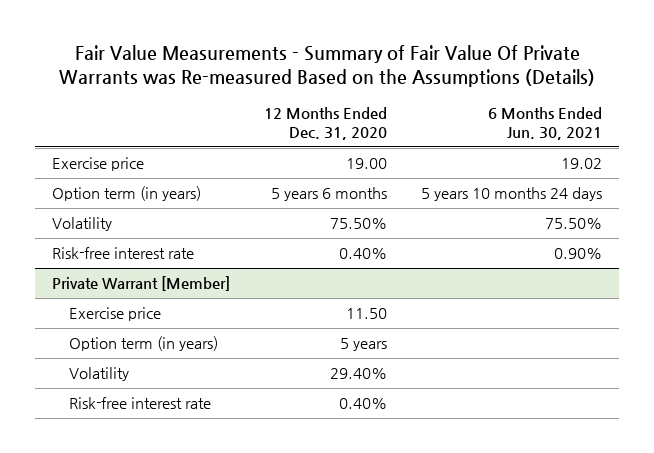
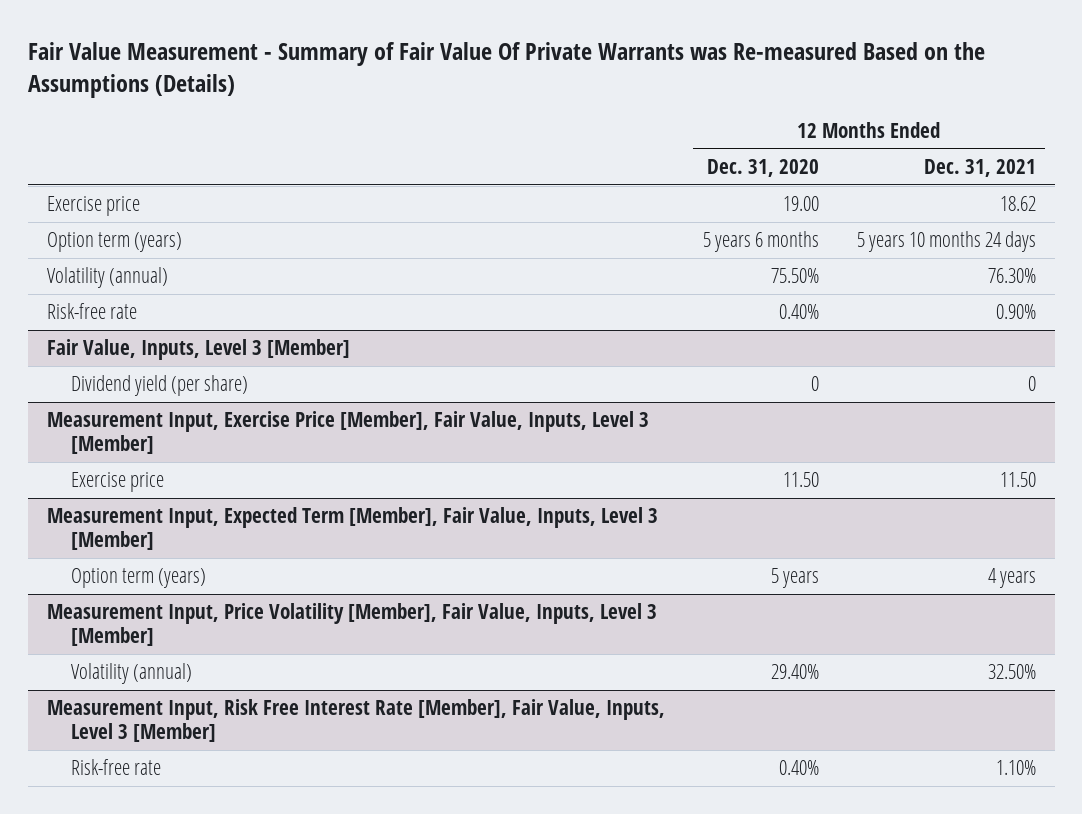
- Fair Value Measurements - Summary of Fair Value Of Private Warrants was Re-measured Based on the Assumptions (Details)
+ Fair Value Measurement - Summary of Fair Value Of Private Warrants was Re-measured Based on the Assumptions (Details)
- | 12 Months Ended Dec. 31, 2020 | 6 Months Ended Jun. 30, 2021
+ | 12 Months Ended Dec. 31, 2020 | 12 Months Ended Dec. 31, 2021
- Option term (in years) | 5 years 6 months | 5 years 10 months 24 days
- Volatility | 75.50% | 75.50%
- Risk-free interest rate | 0.40% | 0.90%
- Private Warrant [Member]
+ Option term (years) | 5 years 6 months | 5 years 10 months 24 days
+ Volatility (annual) | 75.50% | 76.30%
+ Risk-free rate | 0.40% | 0.90%
+ Fair Value, Inputs, Level 3 [Member]
+ Dividend yield (per share) | 0 | 0
+ Measurement Input, Exercise Price [Member], Fair Value, Inputs, Level 3 [Member]
- Option term (in years) | 5 years |
- Volatility | 29.40% |
- Risk-free interest rate | 0.40% |
+ Measurement Input, Expected Term [Member], Fair Value, Inputs, Level 3 [Member]
+ Option term (years) | 5 years | 4 years
+ Measurement Input, Price Volatility [Member], Fair Value, Inputs, Level 3 [Member]
+ Volatility (annual) | 29.40% | 32.50%
+ Measurement Input, Risk Free Interest Rate [Member], Fair Value, Inputs, Level 3 [Member]
+ Risk-free rate | 0.40% | 1.10%

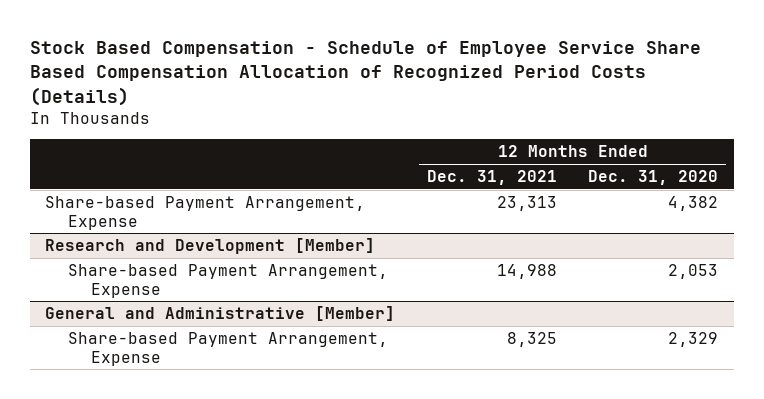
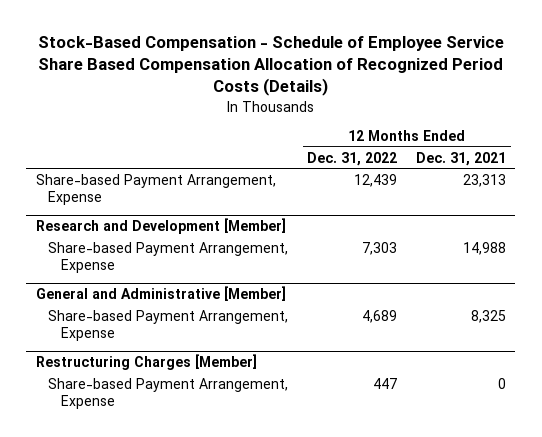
- Stock Based Compensation - Schedule of Employee Service Share Based Compensation Allocation of Recognized Period Costs (Details)
+ Stock-Based Compensation - Schedule of Employee Service Share Based Compensation Allocation of Recognized Period Costs (Details)
- | 12 Months Ended Dec. 31, 2021 | 12 Months Ended Dec. 31, 2020
+ | 12 Months Ended Dec. 31, 2022 | 12 Months Ended Dec. 31, 2021
+ Restructuring Charges [Member]
+ Share-based Payment Arrangement, Expense | 447 | 0

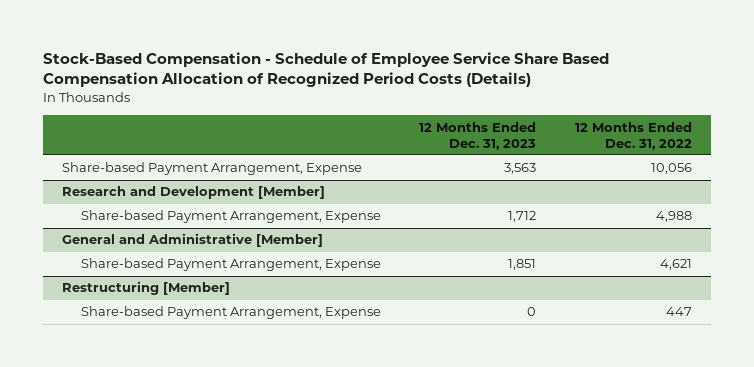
- | 12 Months Ended Dec. 31, 2022 | 12 Months Ended Dec. 31, 2021
+ | 12 Months Ended Dec. 31, 2023 | 12 Months Ended Dec. 31, 2022
- Share-based Payment Arrangement, Expense | 12,439 | 23,313
+ Share-based Payment Arrangement, Expense | 3,563 | 10,056
@ Research and Development [Member]
- Share-based Payment Arrangement, Expense | 7,303 | 14,988
+ Share-based Payment Arrangement, Expense | 1,712 | 4,988
@ General and Administrative [Member]
- Share-based Payment Arrangement, Expense | 4,689 | 8,325
- Restructuring Charges [Member]
@ General and Administrative [Member]
+ Share-based Payment Arrangement, Expense | 1,851 | 4,621
+ Restructuring [Member]

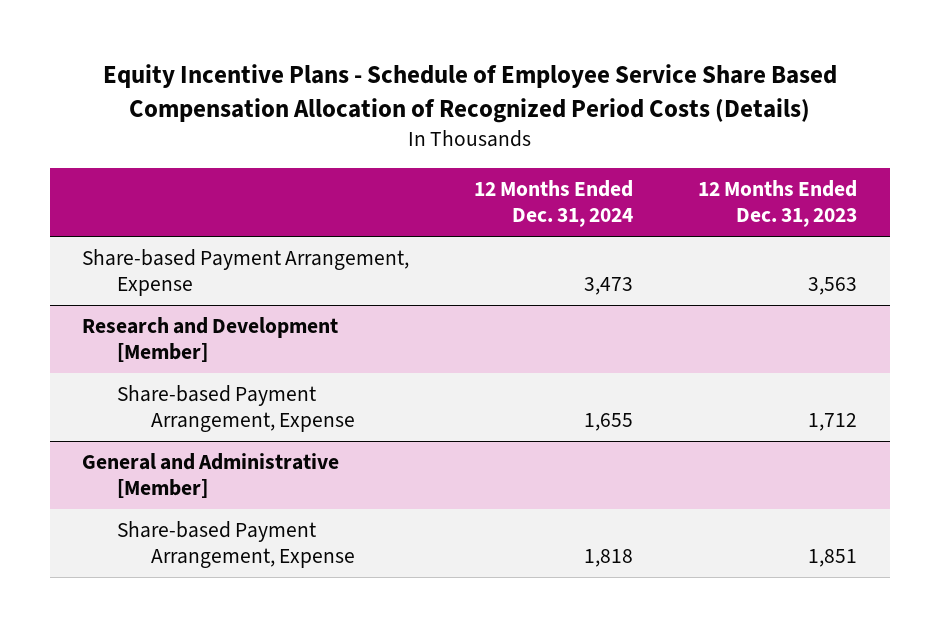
- Stock-Based Compensation - Schedule of Employee Service Share Based Compensation Allocation of Recognized Period Costs (Details)
+ Equity Incentive Plans - Schedule of Employee Service Share Based Compensation Allocation of Recognized Period Costs (Details)
- | 12 Months Ended Dec. 31, 2023 | 12 Months Ended Dec. 31, 2022
+ | 12 Months Ended Dec. 31, 2024 | 12 Months Ended Dec. 31, 2023
- Restructuring [Member]
- Share-based Payment Arrangement, Expense | 0 | 447

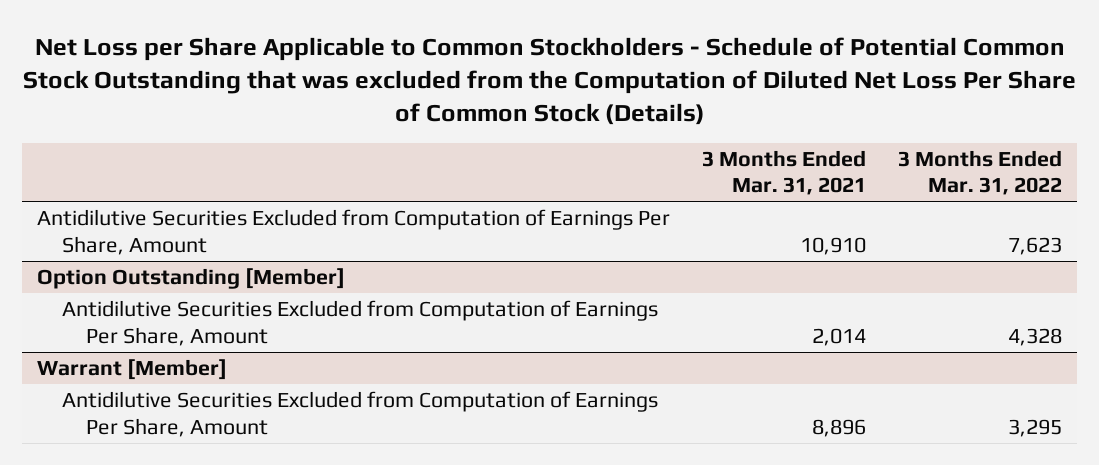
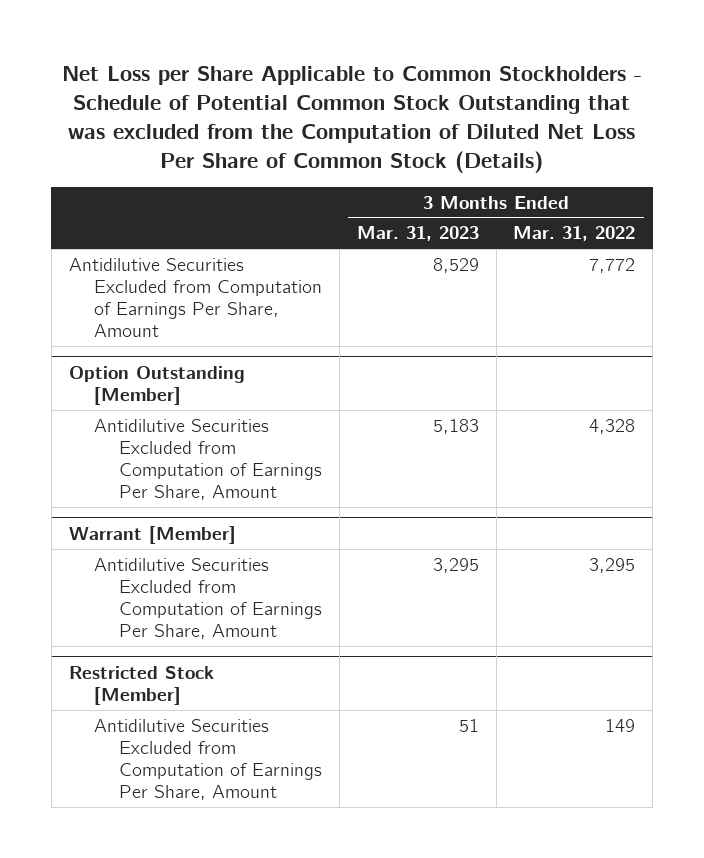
- | 3 Months Ended Mar. 31, 2021 | 3 Months Ended Mar. 31, 2022
+ | 3 Months Ended Mar. 31, 2023 | 3 Months Ended Mar. 31, 2022
- Antidilutive Securities Excluded from Computation of Earnings Per Share, Amount | 10,910 | 7,623
+ Antidilutive Securities Excluded from Computation of Earnings Per Share, Amount | 8,529 | 7,772
+ Restricted Stock [Member]
+ Antidilutive Securities Excluded from Computation of Earnings Per Share, Amount | 51 | 149

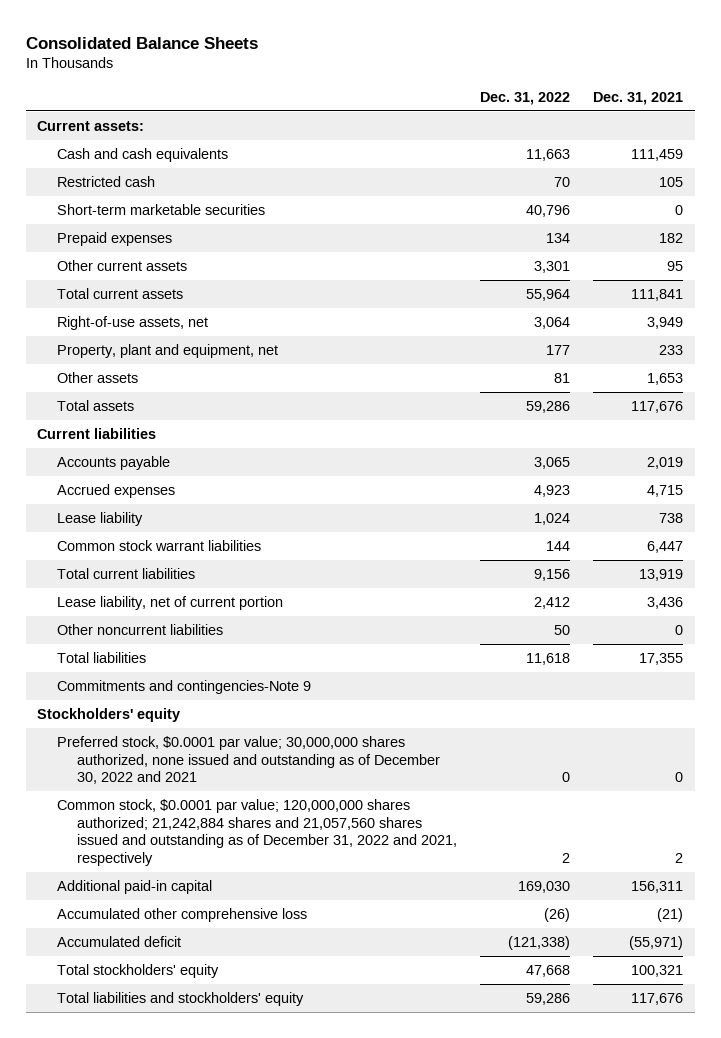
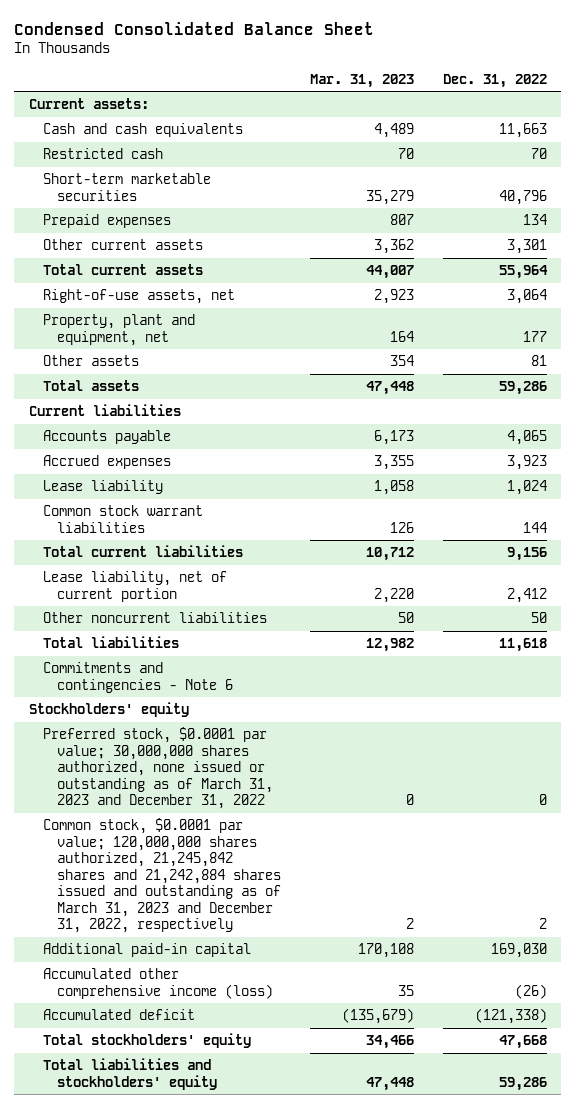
- Consolidated Balance Sheets
+ Condensed Consolidated Balance Sheet
- | Dec. 31, 2022 | Dec. 31, 2021
+ | Mar. 31, 2023 | Dec. 31, 2022
- Accounts payable | 3,065 | 2,019
- Accrued expenses | 4,923 | 4,715
+ Accounts payable | 6,173 | 4,065
+ Accrued expenses | 3,355 | 3,923
- Commitments and contingencies-Note 9
+ Commitments and contingencies - Note 6
- Preferred stock, $0.0001 par value; 30,000,000 shares authorized, none issued and outstanding as of December 30, 2022 and 2021 | 0 | 0
- Common stock, $0.0001 par value; 120,000,000 shares authorized; 21,242,884 shares and 21,057,560 shares issued and outstanding as of December 31, 2022 and 2021, respectively | 2 | 2
+ Preferred stock, $0.0001 par value; 30,000,000 shares authorized, none issued or outstanding as of March 31, 2023 and December 31, 2022 | 0 | 0
+ Common stock, $0.0001 par value; 120,000,000 shares authorized, 21,245,842 shares and 21,242,884 shares issued and outstanding as of March 31, 2023 and December 31, 2022, respectively | 2 | 2
- Accumulated other comprehensive loss | (26) | (21)
+ Accumulated other comprehensive income (loss) | 35 | (26)

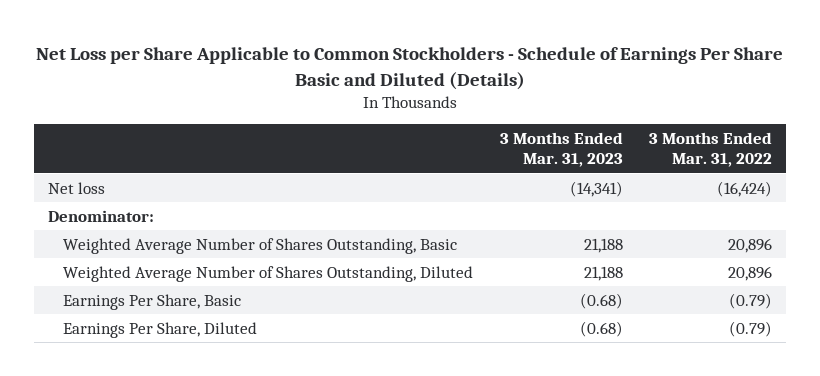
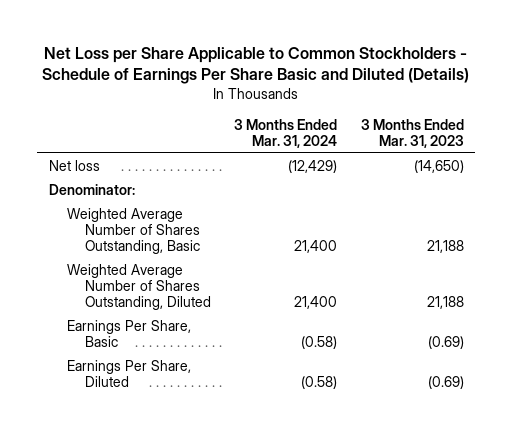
- | 3 Months Ended Mar. 31, 2023 | 3 Months Ended Mar. 31, 2022
+ | 3 Months Ended Mar. 31, 2024 | 3 Months Ended Mar. 31, 2023
- Net loss | (14,341) | (16,424)
+ Net loss | (12,429) | (14,650)
- Earnings Per Share, Basic | (0.68) | (0.79)
- Earnings Per Share, Diluted | (0.68) | (0.79)
+ Earnings Per Share, Basic | (0.58) | (0.69)
+ Earnings Per Share, Diluted | (0.58) | (0.69)

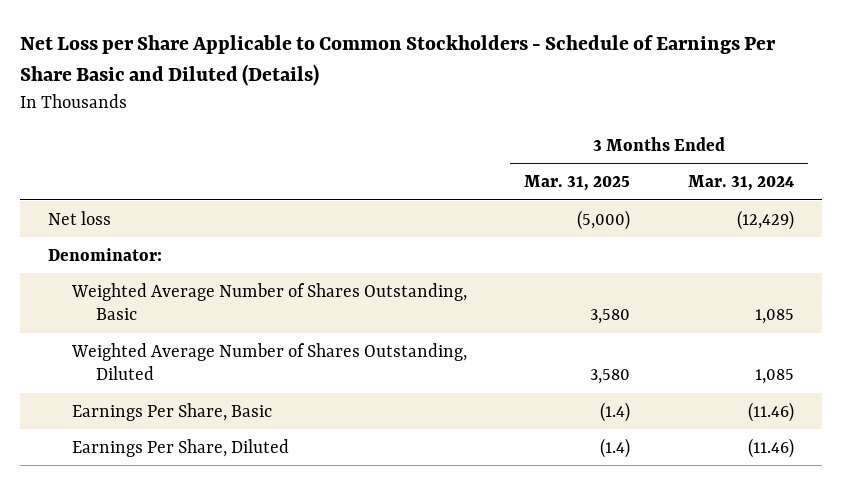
- | 3 Months Ended Mar. 31, 2024 | 3 Months Ended Mar. 31, 2023
+ | 3 Months Ended Mar. 31, 2025 | 3 Months Ended Mar. 31, 2024
- Weighted Average Number of Shares Outstanding, Basic | 21,400 | 21,188
- Weighted Average Number of Shares Outstanding, Diluted | 21,400 | 21,188
- Earnings Per Share, Basic | (0.58) | (0.69)
- Earnings Per Share, Diluted | (0.58) | (0.69)
+ Weighted Average Number of Shares Outstanding, Basic | 3,580 | 1,085
+ Weighted Average Number of Shares Outstanding, Diluted | 3,580 | 1,085
+ Earnings Per Share, Basic | (1.4) | (11.46)
+ Earnings Per Share, Diluted | (1.4) | (11.46)

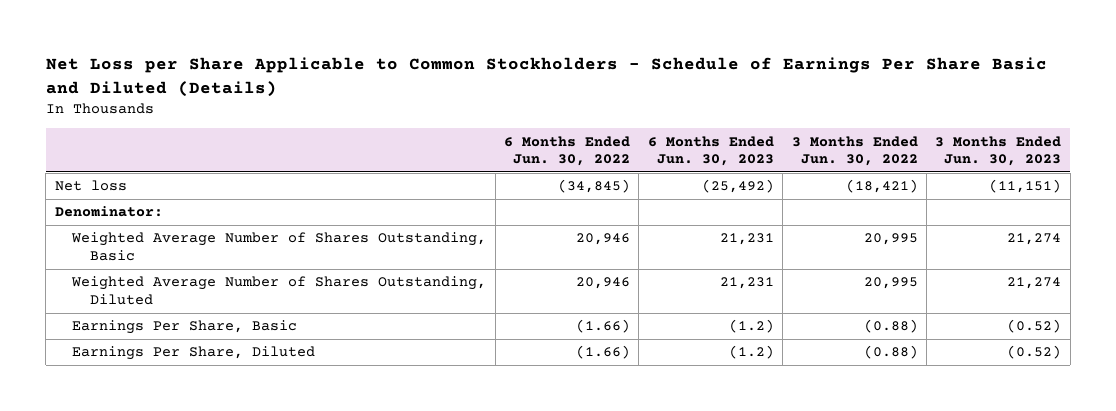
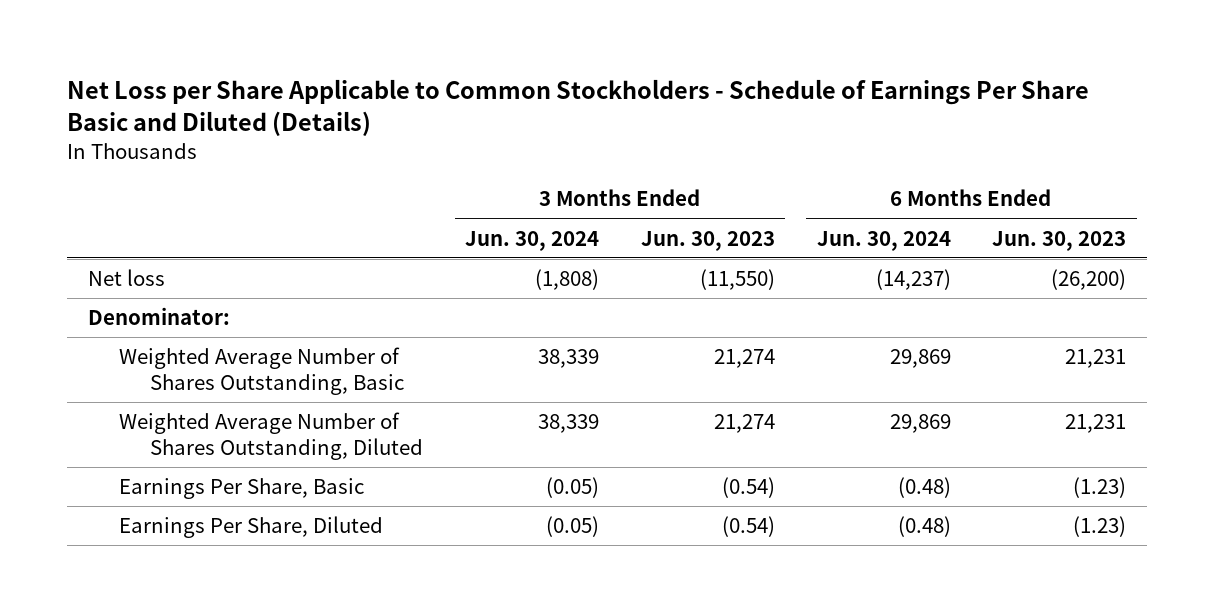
- | 6 Months Ended Jun. 30, 2022 | 6 Months Ended Jun. 30, 2023 | 3 Months Ended Jun. 30, 2022 | 3 Months Ended Jun. 30, 2023
+ | 3 Months Ended Jun. 30, 2024 | 3 Months Ended Jun. 30, 2023 | 6 Months Ended Jun. 30, 2024 | 6 Months Ended Jun. 30, 2023
- Net loss | (34,845) | (25,492) | (18,421) | (11,151)
+ Net loss | (1,808) | (11,550) | (14,237) | (26,200)
- Earnings Per Share, Basic | (1.66) | (1.2) | (0.88) | (0.52)
- Earnings Per Share, Diluted | (1.66) | (1.2) | (0.88) | (0.52)
+ Earnings Per Share, Basic | (0.05) | (0.54) | (0.48) | (1.23)
+ Earnings Per Share, Diluted | (0.05) | (0.54) | (0.48) | (1.23)

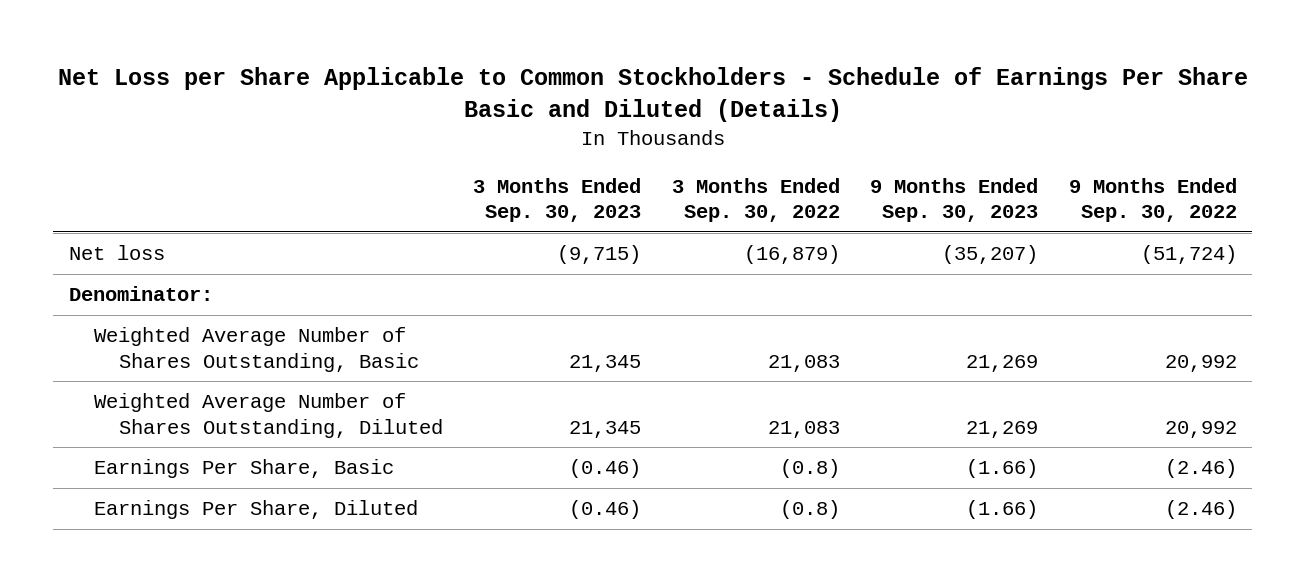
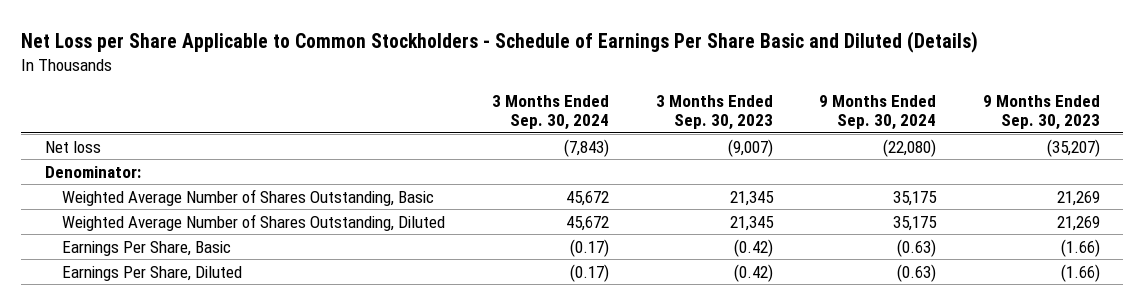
- | 3 Months Ended Sep. 30, 2023 | 3 Months Ended Sep. 30, 2022 | 9 Months Ended Sep. 30, 2023 | 9 Months Ended Sep. 30, 2022
+ | 3 Months Ended Sep. 30, 2024 | 3 Months Ended Sep. 30, 2023 | 9 Months Ended Sep. 30, 2024 | 9 Months Ended Sep. 30, 2023
- Net loss | (9,715) | (16,879) | (35,207) | (51,724)
+ Net loss | (7,843) | (9,007) | (22,080) | (35,207)
- Earnings Per Share, Basic | (0.46) | (0.8) | (1.66) | (2.46)
- Earnings Per Share, Diluted | (0.46) | (0.8) | (1.66) | (2.46)
+ Earnings Per Share, Basic | (0.17) | (0.42) | (0.63) | (1.66)
+ Earnings Per Share, Diluted | (0.17) | (0.42) | (0.63) | (1.66)

